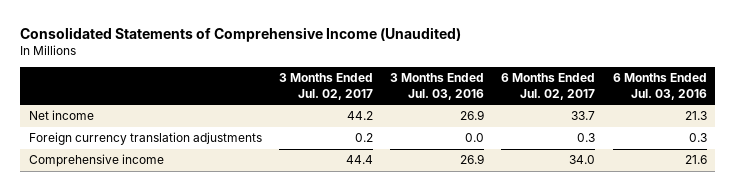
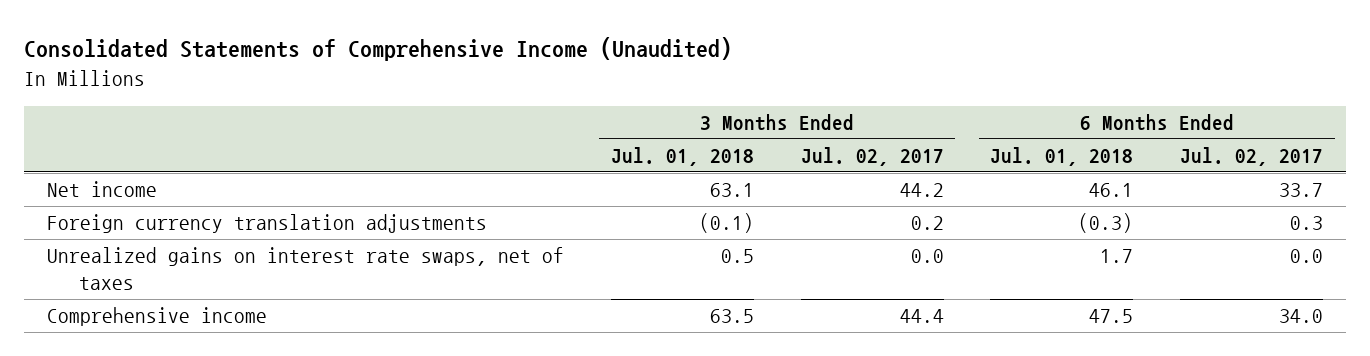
- | 3 Months Ended Jul. 02, 2017 | 3 Months Ended Jul. 03, 2016 | 6 Months Ended Jul. 02, 2017 | 6 Months Ended Jul. 03, 2016
+ | 3 Months Ended Jul. 01, 2018 | 3 Months Ended Jul. 02, 2017 | 6 Months Ended Jul. 01, 2018 | 6 Months Ended Jul. 02, 2017
+ Unrealized gains on interest rate swaps, net of taxes | 0.5 | 0.0 | 1.7 | 0.0

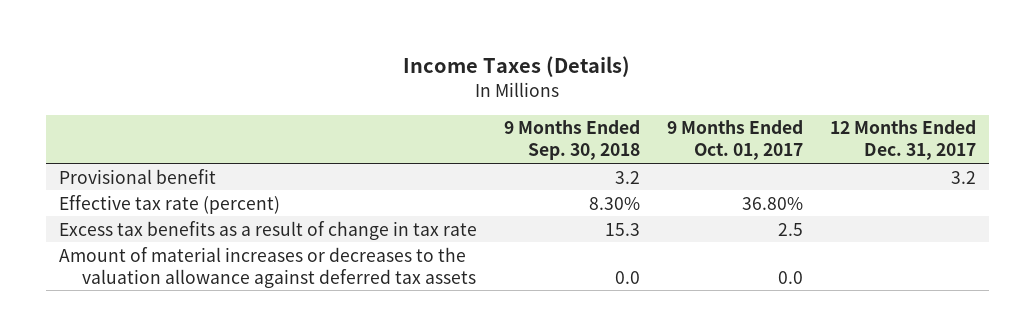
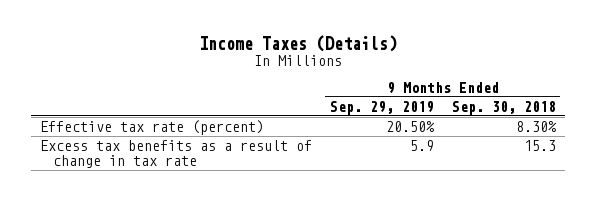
- | 9 Months Ended Sep. 30, 2018 | 9 Months Ended Oct. 01, 2017 | 12 Months Ended Dec. 31, 2017
+ | 9 Months Ended Sep. 29, 2019 | 9 Months Ended Sep. 30, 2018
- Provisional benefit | 3.2 | | 3.2
- Amount of material increases or decreases to the valuation allowance against deferred tax assets | 0.0 | 0.0 |

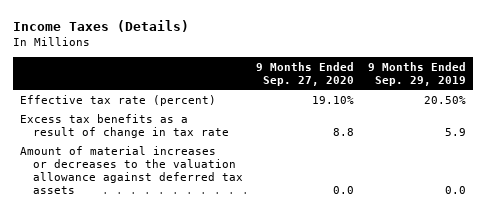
- | 9 Months Ended Sep. 29, 2019 | 9 Months Ended Sep. 30, 2018
+ | 9 Months Ended Sep. 27, 2020 | 9 Months Ended Sep. 29, 2019
+ Amount of material increases or decreases to the valuation allowance against deferred tax assets | 0.0 | 0.0

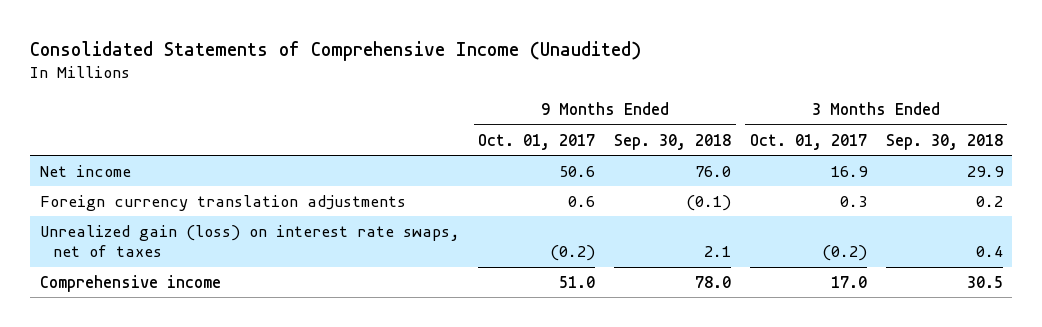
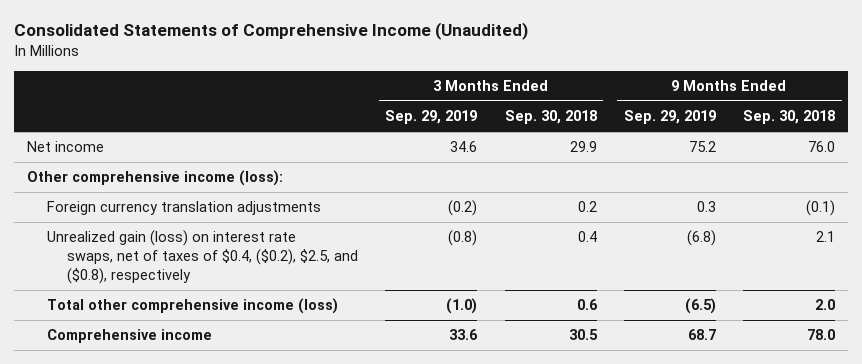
- | 9 Months Ended Oct. 01, 2017 | 9 Months Ended Sep. 30, 2018 | 3 Months Ended Oct. 01, 2017 | 3 Months Ended Sep. 30, 2018
+ | 3 Months Ended Sep. 29, 2019 | 3 Months Ended Sep. 30, 2018 | 9 Months Ended Sep. 29, 2019 | 9 Months Ended Sep. 30, 2018
+ Other comprehensive income (loss):
- Unrealized gain (loss) on interest rate swaps, net of taxes | (0.2) | 2.1 | (0.2) | 0.4
+ Unrealized gain (loss) on interest rate swaps, net of taxes of $0.4, ($0.2), $2.5, and ($0.8), respectively | (0.8) | 0.4 | (6.8) | 2.1
+ Total other comprehensive income (loss) | (1.0) | 0.6 | (6.5) | 2.0

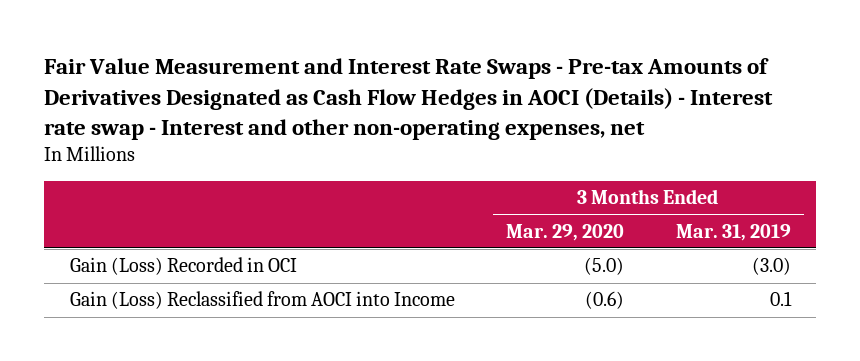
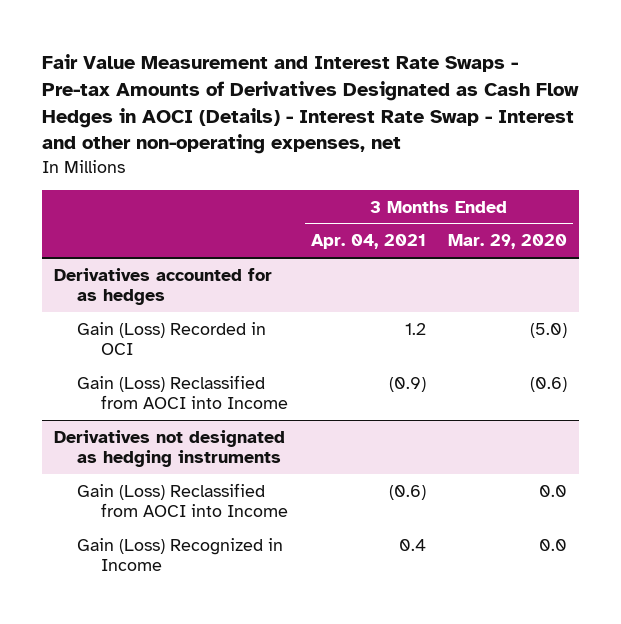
- Fair Value Measurement and Interest Rate Swaps - Pre-tax Amounts of Derivatives Designated as Cash Flow Hedges in AOCI (Details) - Interest rate swap - Interest and other non-operating expenses, net
+ Fair Value Measurement and Interest Rate Swaps - Pre-tax Amounts of Derivatives Designated as Cash Flow Hedges in AOCI (Details) - Interest Rate Swap - Interest and other non-operating expenses, net
- | 3 Months Ended Mar. 29, 2020 | 3 Months Ended Mar. 31, 2019
+ | 3 Months Ended Apr. 04, 2021 | 3 Months Ended Mar. 29, 2020
+ Derivatives accounted for as hedges
+ Derivatives not designated as hedging instruments
+ Gain (Loss) Reclassified from AOCI into Income | (0.6) | 0.0
+ Gain (Loss) Recognized in Income | 0.4 | 0.0

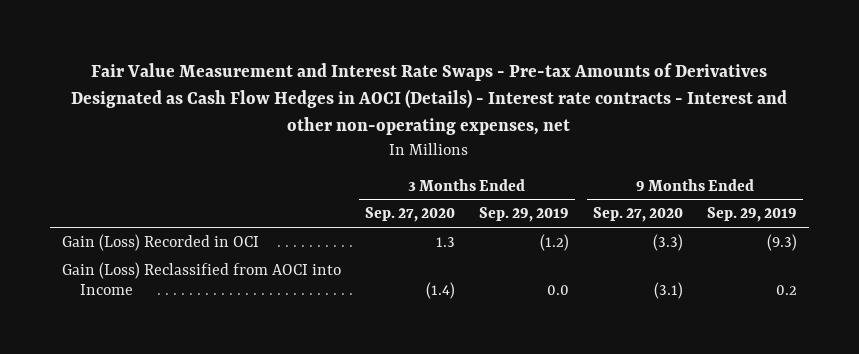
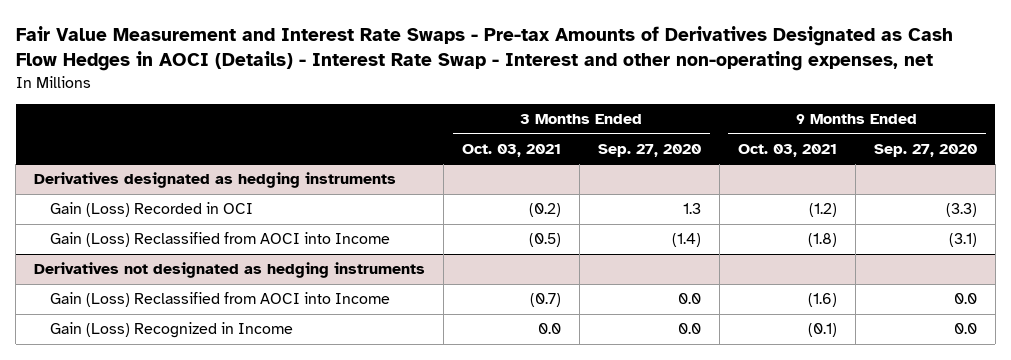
- Fair Value Measurement and Interest Rate Swaps - Pre-tax Amounts of Derivatives Designated as Cash Flow Hedges in AOCI (Details) - Interest rate contracts - Interest and other non-operating expenses, net
+ Fair Value Measurement and Interest Rate Swaps - Pre-tax Amounts of Derivatives Designated as Cash Flow Hedges in AOCI (Details) - Interest Rate Swap - Interest and other non-operating expenses, net
- | 3 Months Ended Sep. 27, 2020 | 3 Months Ended Sep. 29, 2019 | 9 Months Ended Sep. 27, 2020 | 9 Months Ended Sep. 29, 2019
+ | 3 Months Ended Oct. 03, 2021 | 3 Months Ended Sep. 27, 2020 | 9 Months Ended Oct. 03, 2021 | 9 Months Ended Sep. 27, 2020
+ Derivatives designated as hedging instruments
+ Derivatives not designated as hedging instruments
+ Gain (Loss) Reclassified from AOCI into Income | (0.7) | 0.0 | (1.6) | 0.0
+ Gain (Loss) Recognized in Income | 0.0 | 0.0 | (0.1) | 0.0

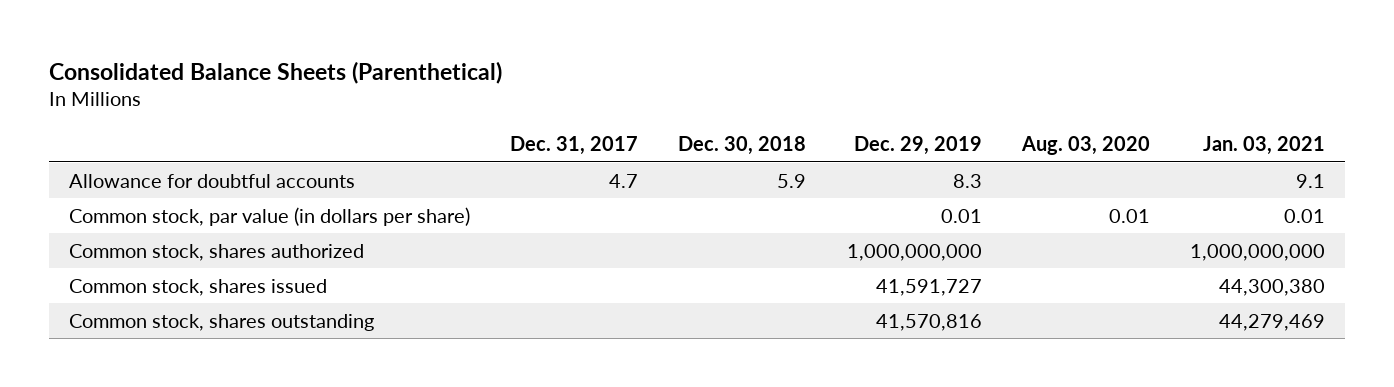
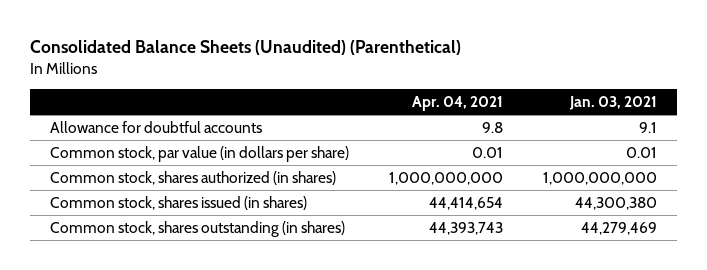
- Consolidated Balance Sheets (Parenthetical)
+ Consolidated Balance Sheets (Unaudited) (Parenthetical)
- | Dec. 31, 2017 | Dec. 30, 2018 | Dec. 29, 2019 | Aug. 03, 2020 | Jan. 03, 2021
+ | Apr. 04, 2021 | Jan. 03, 2021
- Common stock, shares authorized | | | 1,000,000,000 | | 1,000,000,000
- Common stock, shares issued | | | 41,591,727 | | 44,300,380
- Common stock, shares outstanding | | | 41,570,816 | | 44,279,469
+ Common stock, shares authorized (in shares) | 1,000,000,000 | 1,000,000,000
+ Common stock, shares issued (in shares) | 44,414,654 | 44,300,380
+ Common stock, shares outstanding (in shares) | 44,393,743 | 44,279,469

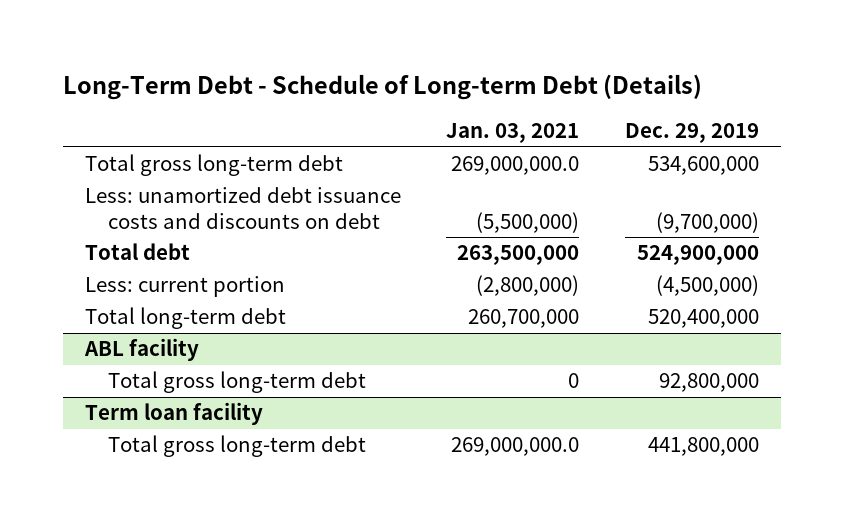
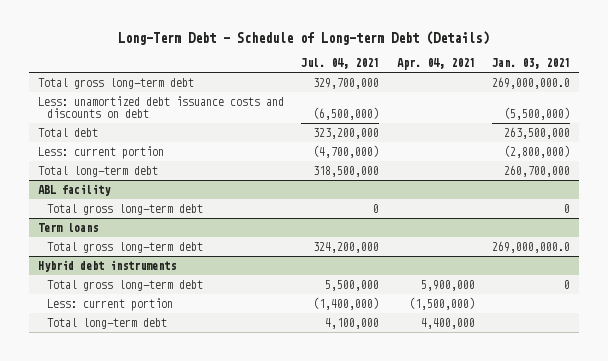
- | Jan. 03, 2021 | Dec. 29, 2019
+ | Jul. 04, 2021 | Apr. 04, 2021 | Jan. 03, 2021
- Term loan facility
+ Term loans
+ Hybrid debt instruments
+ Total gross long-term debt | 5,500,000 | 5,900,000 | 0
+ Less: current portion | (1,400,000) | (1,500,000) |
+ Total long-term debt | 4,100,000 | 4,400,000 |

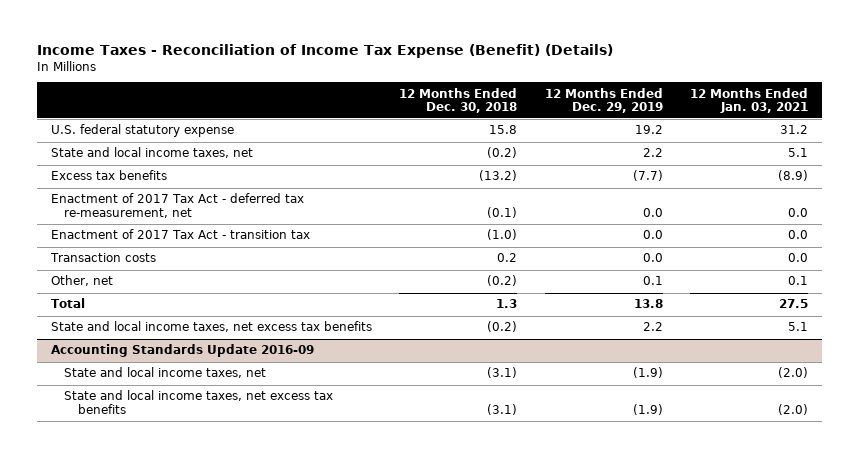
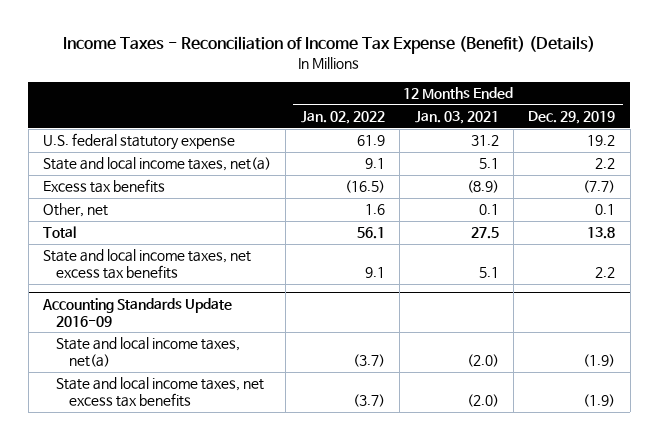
- | 12 Months Ended Dec. 30, 2018 | 12 Months Ended Dec. 29, 2019 | 12 Months Ended Jan. 03, 2021
+ | 12 Months Ended Jan. 02, 2022 | 12 Months Ended Jan. 03, 2021 | 12 Months Ended Dec. 29, 2019
- State and local income taxes, net | (0.2) | 2.2 | 5.1
+ State and local income taxes, net(a) | 9.1 | 5.1 | 2.2
- Enactment of 2017 Tax Act - deferred tax re-measurement, net | (0.1) | 0.0 | 0.0
- Enactment of 2017 Tax Act - transition tax | (1.0) | 0.0 | 0.0
- Transaction costs | 0.2 | 0.0 | 0.0
@ Accounting Standards Update 2016-09
- State and local income taxes, net | (3.1) | (1.9) | (2.0)
+ State and local income taxes, net(a) | (3.7) | (2.0) | (1.9)

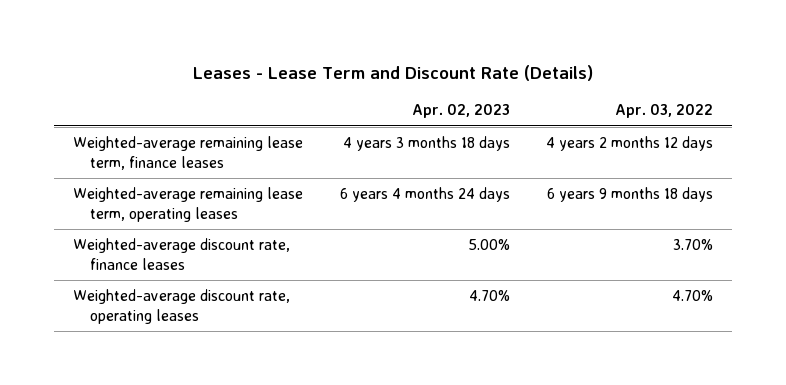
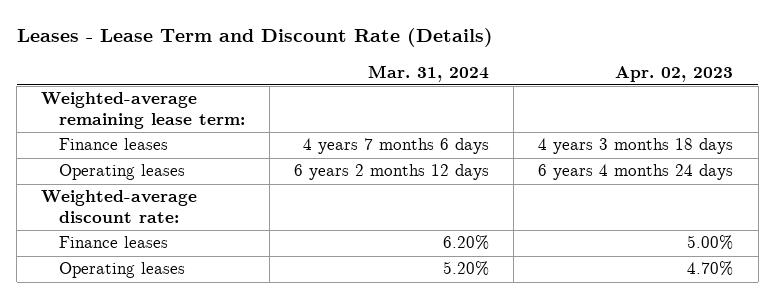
- | Apr. 02, 2023 | Apr. 03, 2022
+ | Mar. 31, 2024 | Apr. 02, 2023
- Weighted-average remaining lease term, finance leases | 4 years 3 months 18 days | 4 years 2 months 12 days
- Weighted-average remaining lease term, operating leases | 6 years 4 months 24 days | 6 years 9 months 18 days
- Weighted-average discount rate, finance leases | 5.00% | 3.70%
- Weighted-average discount rate, operating leases | 4.70% | 4.70%
+ Weighted-average remaining lease term:
+ Finance leases | 4 years 7 months 6 days | 4 years 3 months 18 days
+ Operating leases | 6 years 2 months 12 days | 6 years 4 months 24 days
+ Weighted-average discount rate:
+ Finance leases | 6.20% | 5.00%
+ Operating leases | 5.20% | 4.70%

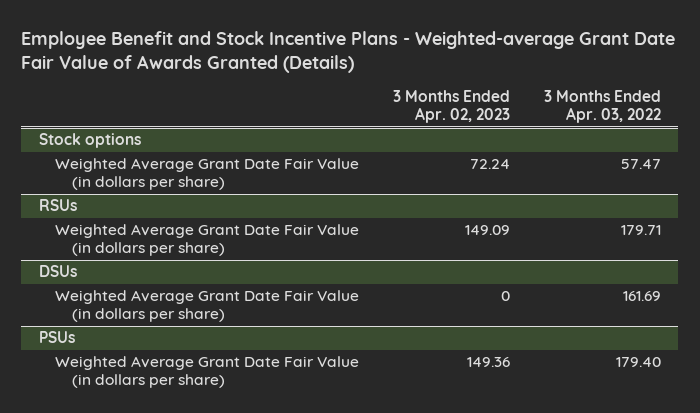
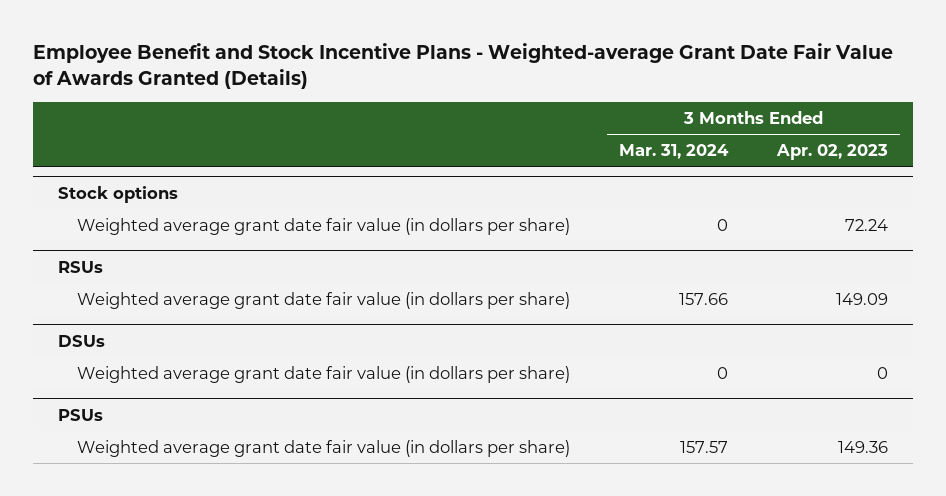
- | 3 Months Ended Apr. 02, 2023 | 3 Months Ended Apr. 03, 2022
+ | 3 Months Ended Mar. 31, 2024 | 3 Months Ended Apr. 02, 2023
@ Stock options
- Weighted Average Grant Date Fair Value (in dollars per share) | 72.24 | 57.47
+ Weighted average grant date fair value (in dollars per share) | 0 | 72.24
@ RSUs
- Weighted Average Grant Date Fair Value (in dollars per share) | 149.09 | 179.71
+ Weighted average grant date fair value (in dollars per share) | 157.66 | 149.09
@ DSUs
- Weighted Average Grant Date Fair Value (in dollars per share) | 0 | 161.69
+ Weighted average grant date fair value (in dollars per share) | 0 | 0
@ PSUs
- Weighted Average Grant Date Fair Value (in dollars per share) | 149.36 | 179.40
+ Weighted average grant date fair value (in dollars per share) | 157.57 | 149.36

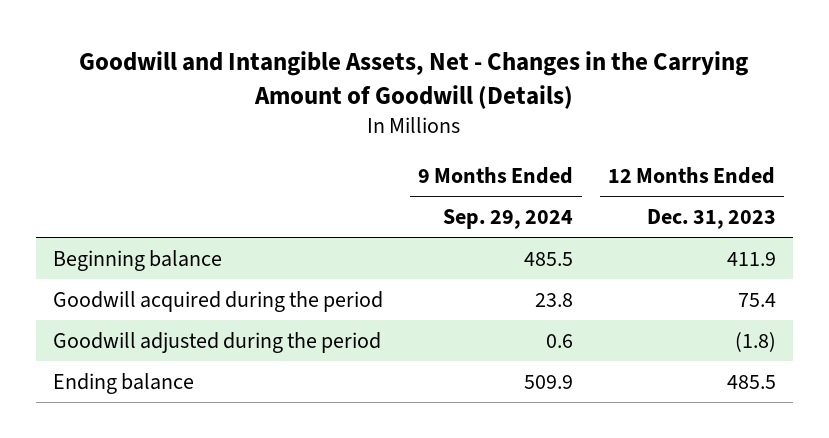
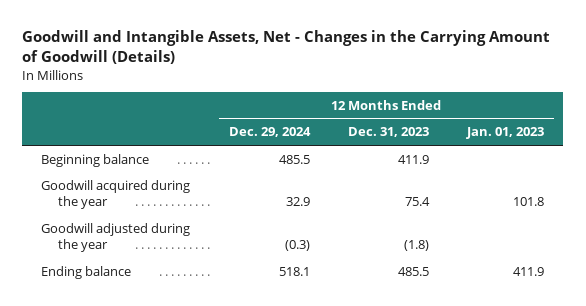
- | 9 Months Ended Sep. 29, 2024 | 12 Months Ended Dec. 31, 2023
+ | 12 Months Ended Dec. 29, 2024 | 12 Months Ended Dec. 31, 2023 | 12 Months Ended Jan. 01, 2023
- Goodwill acquired during the period | 23.8 | 75.4
- Goodwill adjusted during the period | 0.6 | (1.8)
+ Goodwill acquired during the year | 32.9 | 75.4 | 101.8
+ Goodwill adjusted during the year | (0.3) | (1.8) |

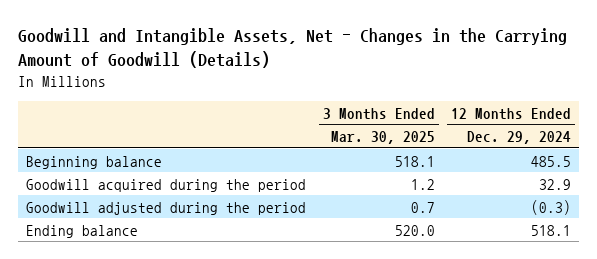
- | 12 Months Ended Dec. 29, 2024 | 12 Months Ended Dec. 31, 2023 | 12 Months Ended Jan. 01, 2023
+ | 3 Months Ended Mar. 30, 2025 | 12 Months Ended Dec. 29, 2024
- Goodwill acquired during the year | 32.9 | 75.4 | 101.8
- Goodwill adjusted during the year | (0.3) | (1.8) |
+ Goodwill acquired during the period | 1.2 | 32.9
+ Goodwill adjusted during the period | 0.7 | (0.3)

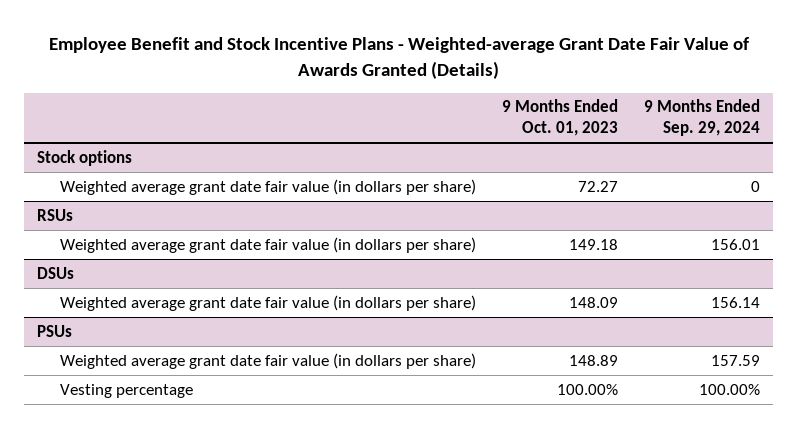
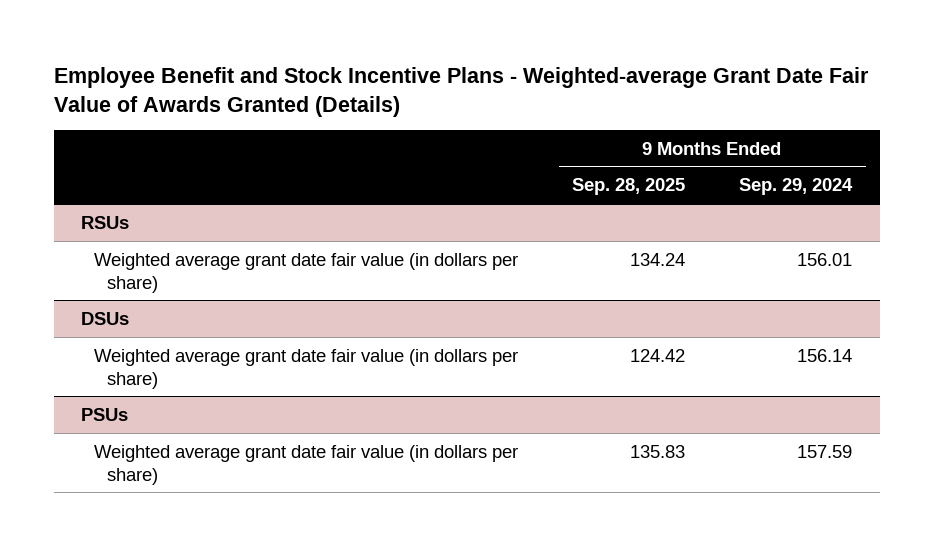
- | 9 Months Ended Oct. 01, 2023 | 9 Months Ended Sep. 29, 2024
+ | 9 Months Ended Sep. 28, 2025 | 9 Months Ended Sep. 29, 2024
- Stock options
- Weighted average grant date fair value (in dollars per share) | 72.27 | 0
@ PSUs
- Vesting percentage | 100.00% | 100.00%

